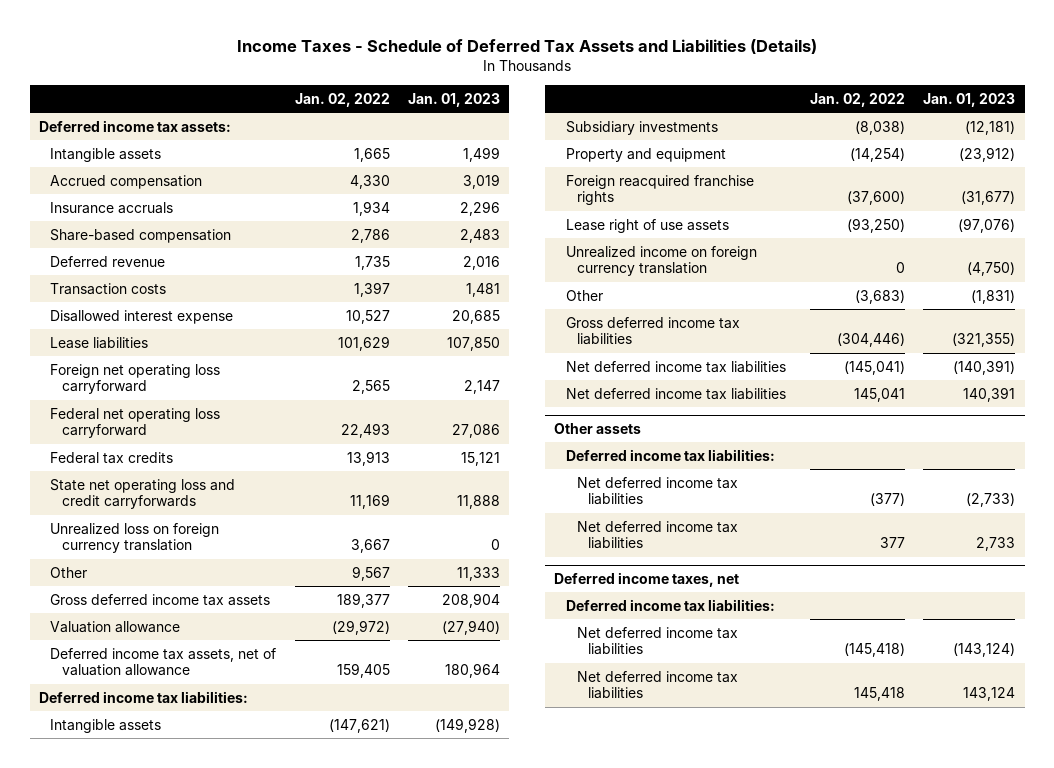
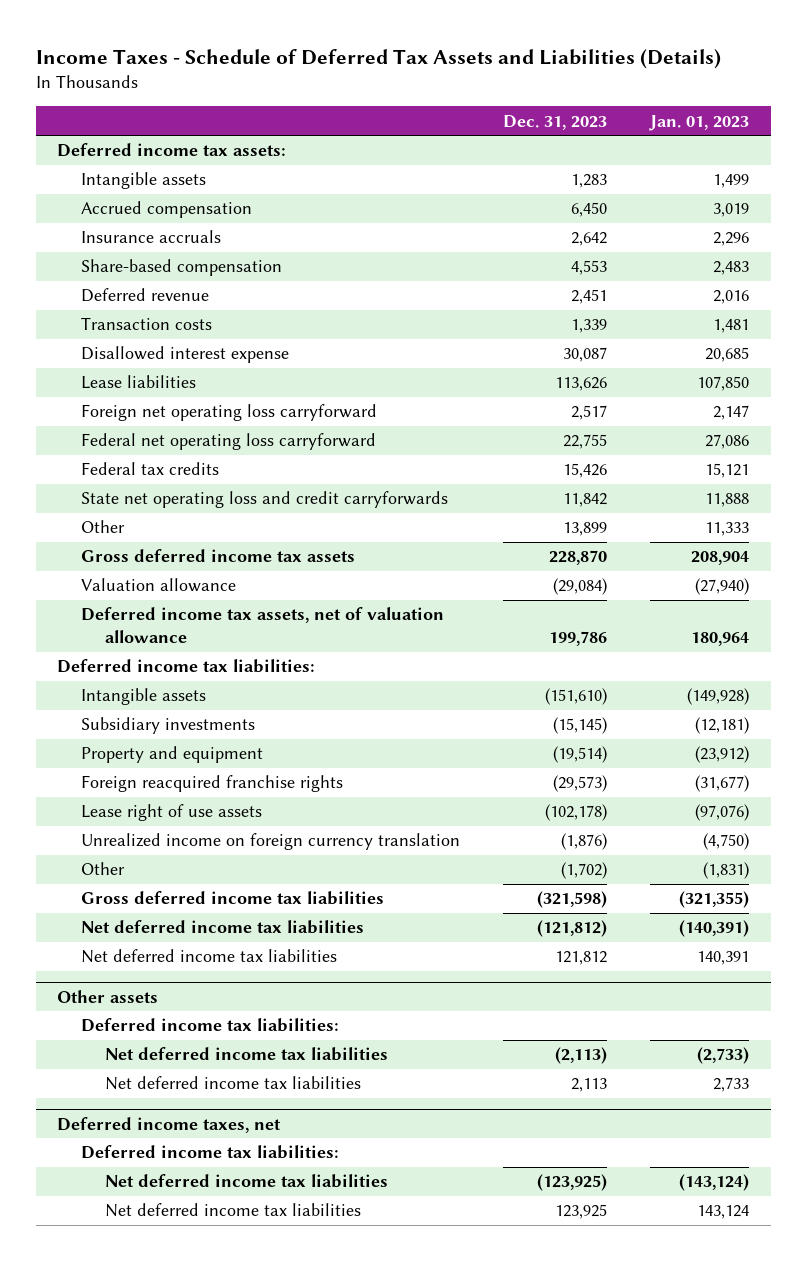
- | Jan. 02, 2022 | Jan. 01, 2023
+ | Dec. 31, 2023 | Jan. 01, 2023
- Unrealized loss on foreign currency translation | 3,667 | 0

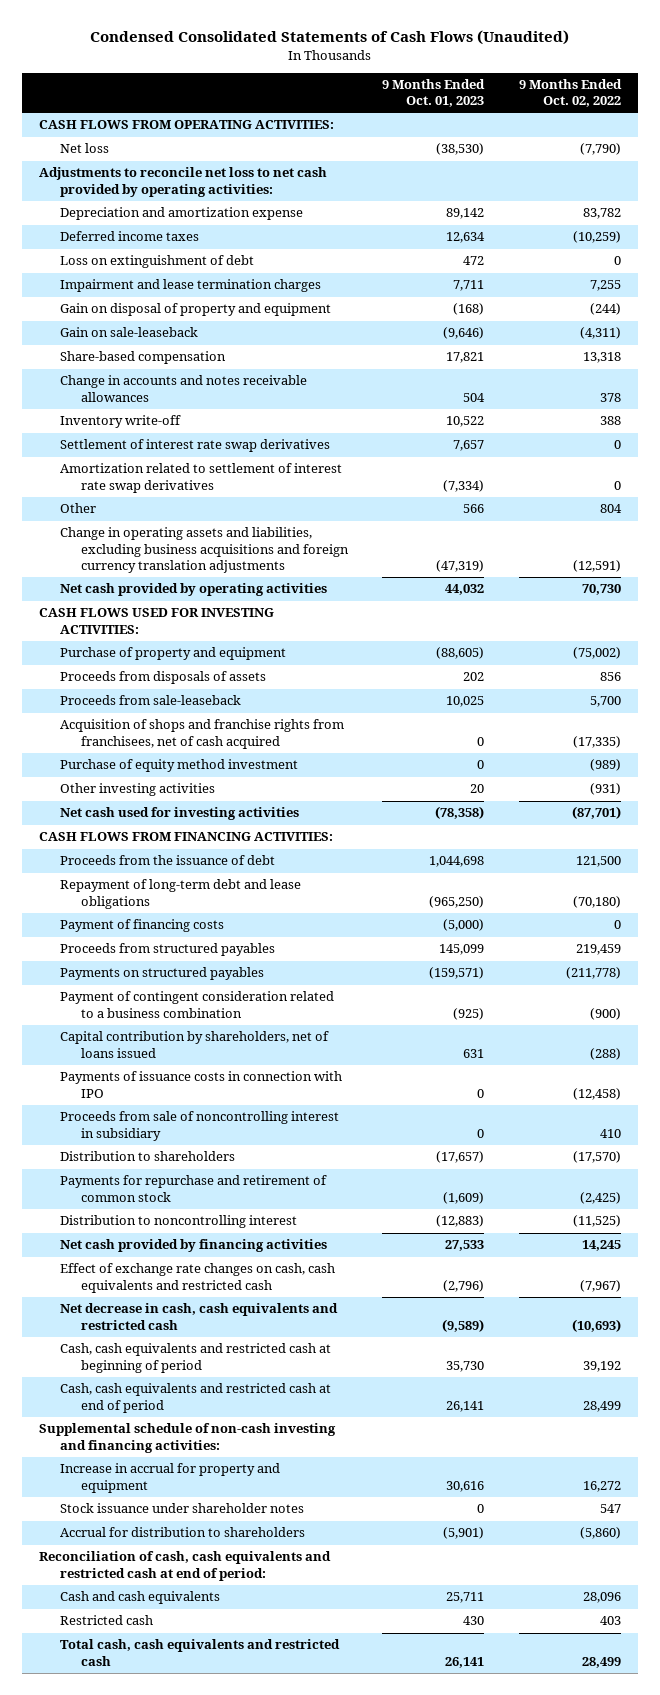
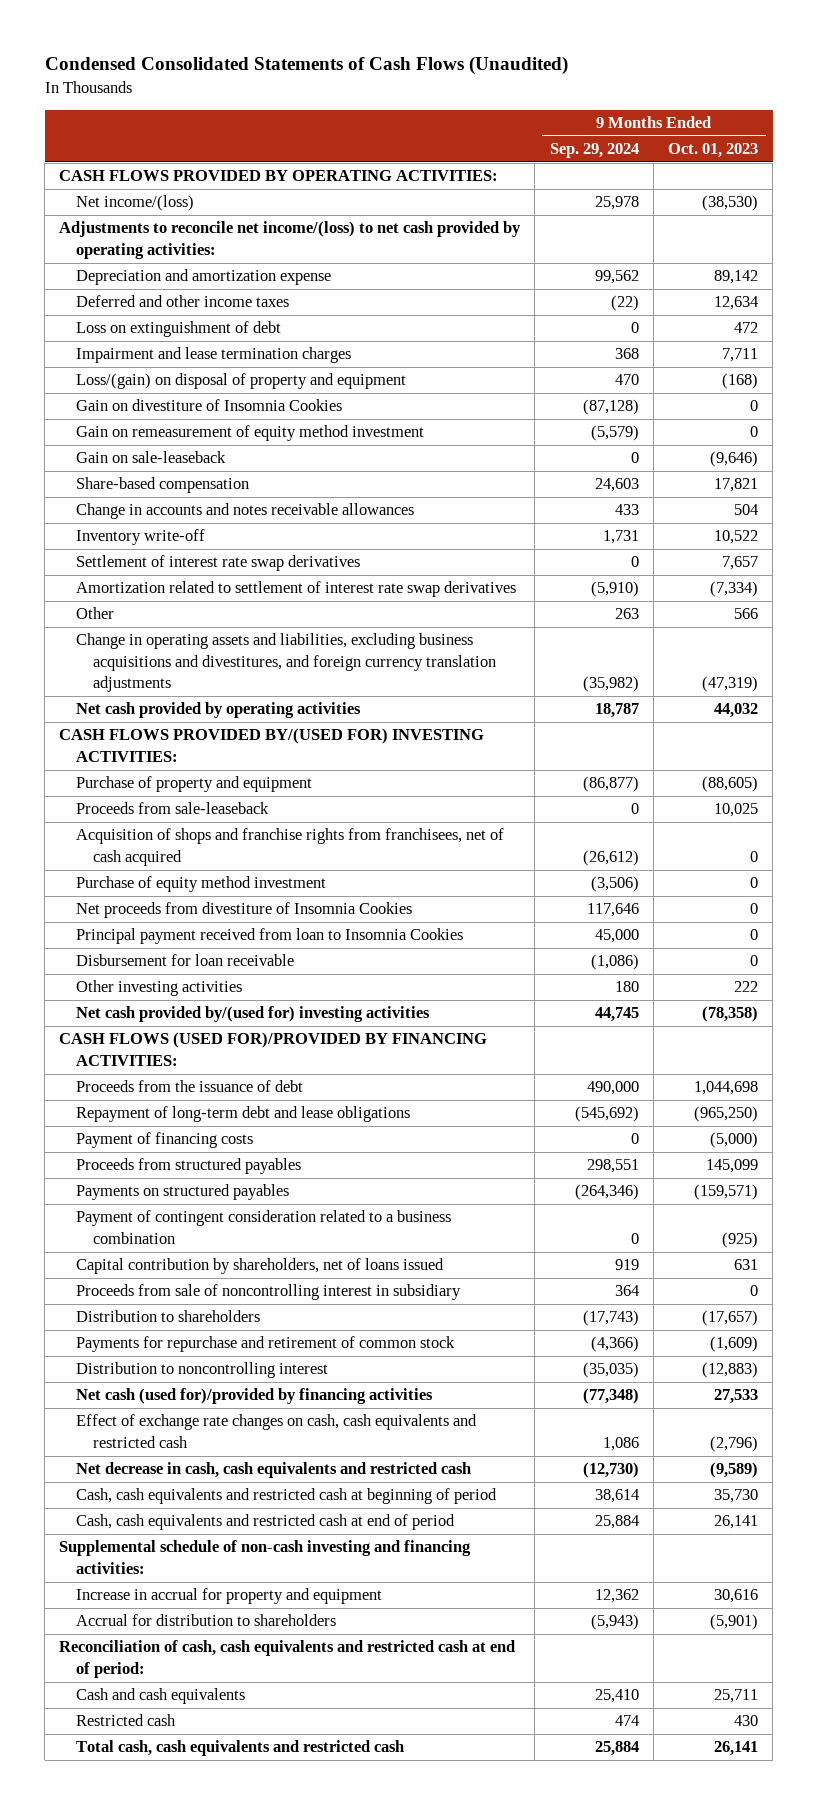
- | 9 Months Ended Oct. 01, 2023 | 9 Months Ended Oct. 02, 2022
+ | 9 Months Ended Sep. 29, 2024 | 9 Months Ended Oct. 01, 2023
- CASH FLOWS FROM OPERATING ACTIVITIES:
- Net loss | (38,530) | (7,790)
- Adjustments to reconcile net loss to net cash provided by operating activities:
+ CASH FLOWS PROVIDED BY OPERATING ACTIVITIES:
+ Net income/(loss) | 25,978 | (38,530)
+ Adjustments to reconcile net income/(loss) to net cash provided by operating activities:
- Deferred income taxes | 12,634 | (10,259)
+ Deferred and other income taxes | (22) | 12,634
- Gain on disposal of property and equipment | (168) | (244)
+ Loss/(gain) on disposal of property and equipment | 470 | (168)
+ Gain on divestiture of Insomnia Cookies | (87,128) | 0
+ Gain on remeasurement of equity method investment | (5,579) | 0
- Change in operating assets and liabilities, excluding business acquisitions and foreign currency translation adjustments | (47,319) | (12,591)
+ Change in operating assets and liabilities, excluding business acquisitions and divestitures, and foreign currency translation adjustments | (35,982) | (47,319)
- CASH FLOWS USED FOR INVESTING ACTIVITIES:
+ CASH FLOWS PROVIDED BY/(USED FOR) INVESTING ACTIVITIES:
- Proceeds from disposals of assets | 202 | 856
- Other investing activities | 20 | (931)
- Net cash used for investing activities | (78,358) | (87,701)
- CASH FLOWS FROM FINANCING ACTIVITIES:
+ Net proceeds from divestiture of Insomnia Cookies | 117,646 | 0
+ Principal payment received from loan to Insomnia Cookies | 45,000 | 0
+ Disbursement for loan receivable | (1,086) | 0
+ Other investing activities | 180 | 222
+ Net cash provided by/(used for) investing activities | 44,745 | (78,358)
+ CASH FLOWS (USED FOR)/PROVIDED BY FINANCING ACTIVITIES:
- Payments of issuance costs in connection with IPO | 0 | (12,458)
- Net cash provided by financing activities | 27,533 | 14,245
+ Net cash (used for)/provided by financing activities | (77,348) | 27,533
- Stock issuance under shareholder notes | 0 | 547

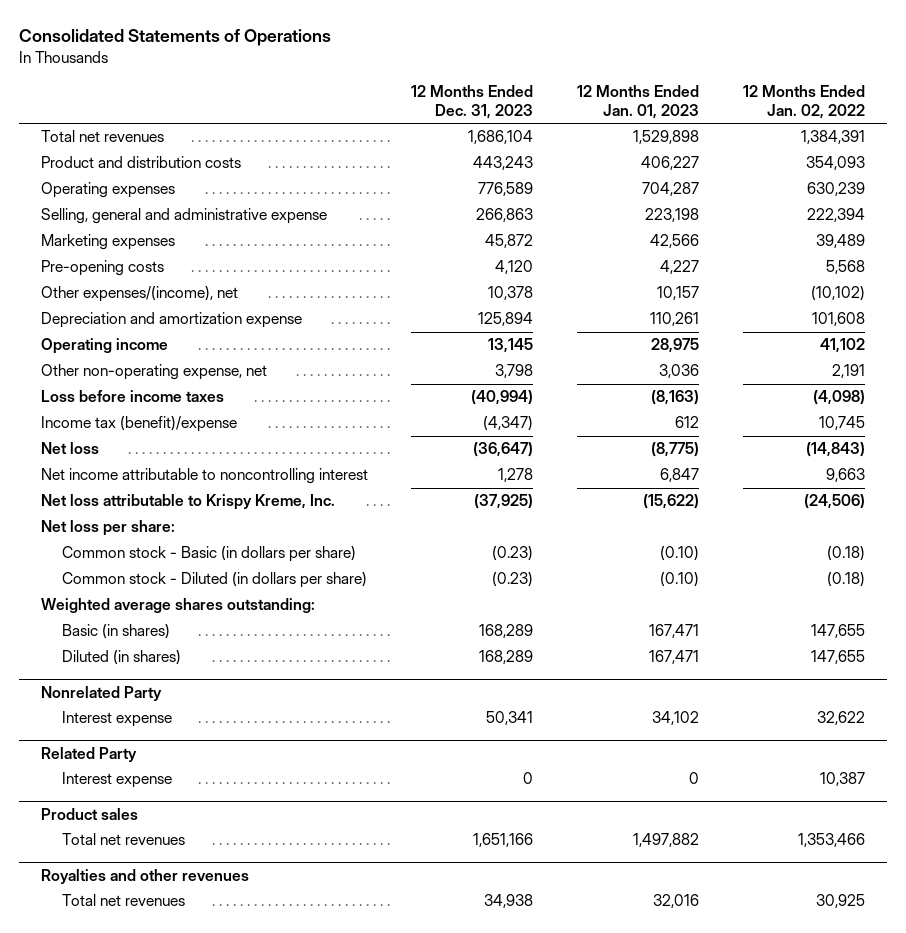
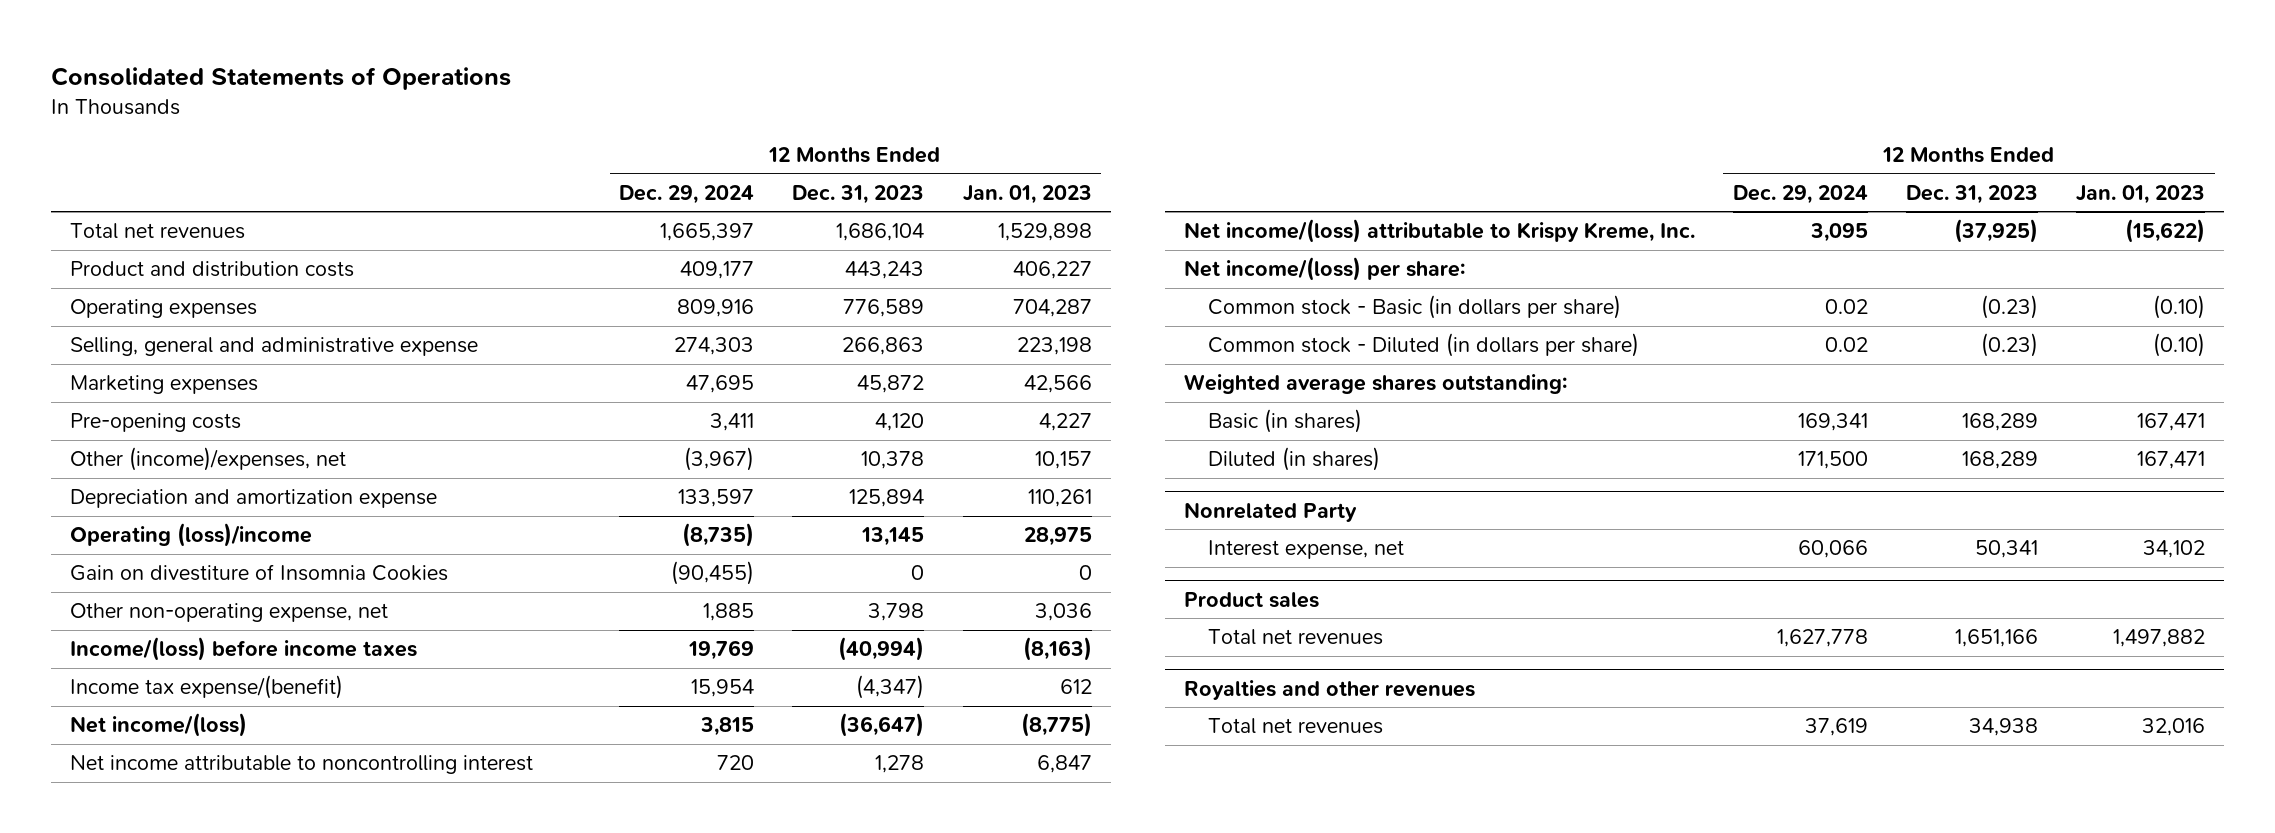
- | 12 Months Ended Dec. 31, 2023 | 12 Months Ended Jan. 01, 2023 | 12 Months Ended Jan. 02, 2022
+ | 12 Months Ended Dec. 29, 2024 | 12 Months Ended Dec. 31, 2023 | 12 Months Ended Jan. 01, 2023
- Other expenses/(income), net | 10,378 | 10,157 | (10,102)
+ Other (income)/expenses, net | (3,967) | 10,378 | 10,157
- Operating income | 13,145 | 28,975 | 41,102
+ Operating (loss)/income | (8,735) | 13,145 | 28,975
+ Gain on divestiture of Insomnia Cookies | (90,455) | 0 | 0
- Loss before income taxes | (40,994) | (8,163) | (4,098)
- Income tax (benefit)/expense | (4,347) | 612 | 10,745
- Net loss | (36,647) | (8,775) | (14,843)
+ Income/(loss) before income taxes | 19,769 | (40,994) | (8,163)
+ Income tax expense/(benefit) | 15,954 | (4,347) | 612
+ Net income/(loss) | 3,815 | (36,647) | (8,775)
- Net loss attributable to Krispy Kreme, Inc. | (37,925) | (15,622) | (24,506)
- Net loss per share:
+ Net income/(loss) attributable to Krispy Kreme, Inc. | 3,095 | (37,925) | (15,622)
+ Net income/(loss) per share:
@ Nonrelated Party
- Interest expense | 50,341 | 34,102 | 32,622
- Related Party
- Interest expense | 0 | 0 | 10,387
@ Nonrelated Party
+ Interest expense, net | 60,066 | 50,341 | 34,102

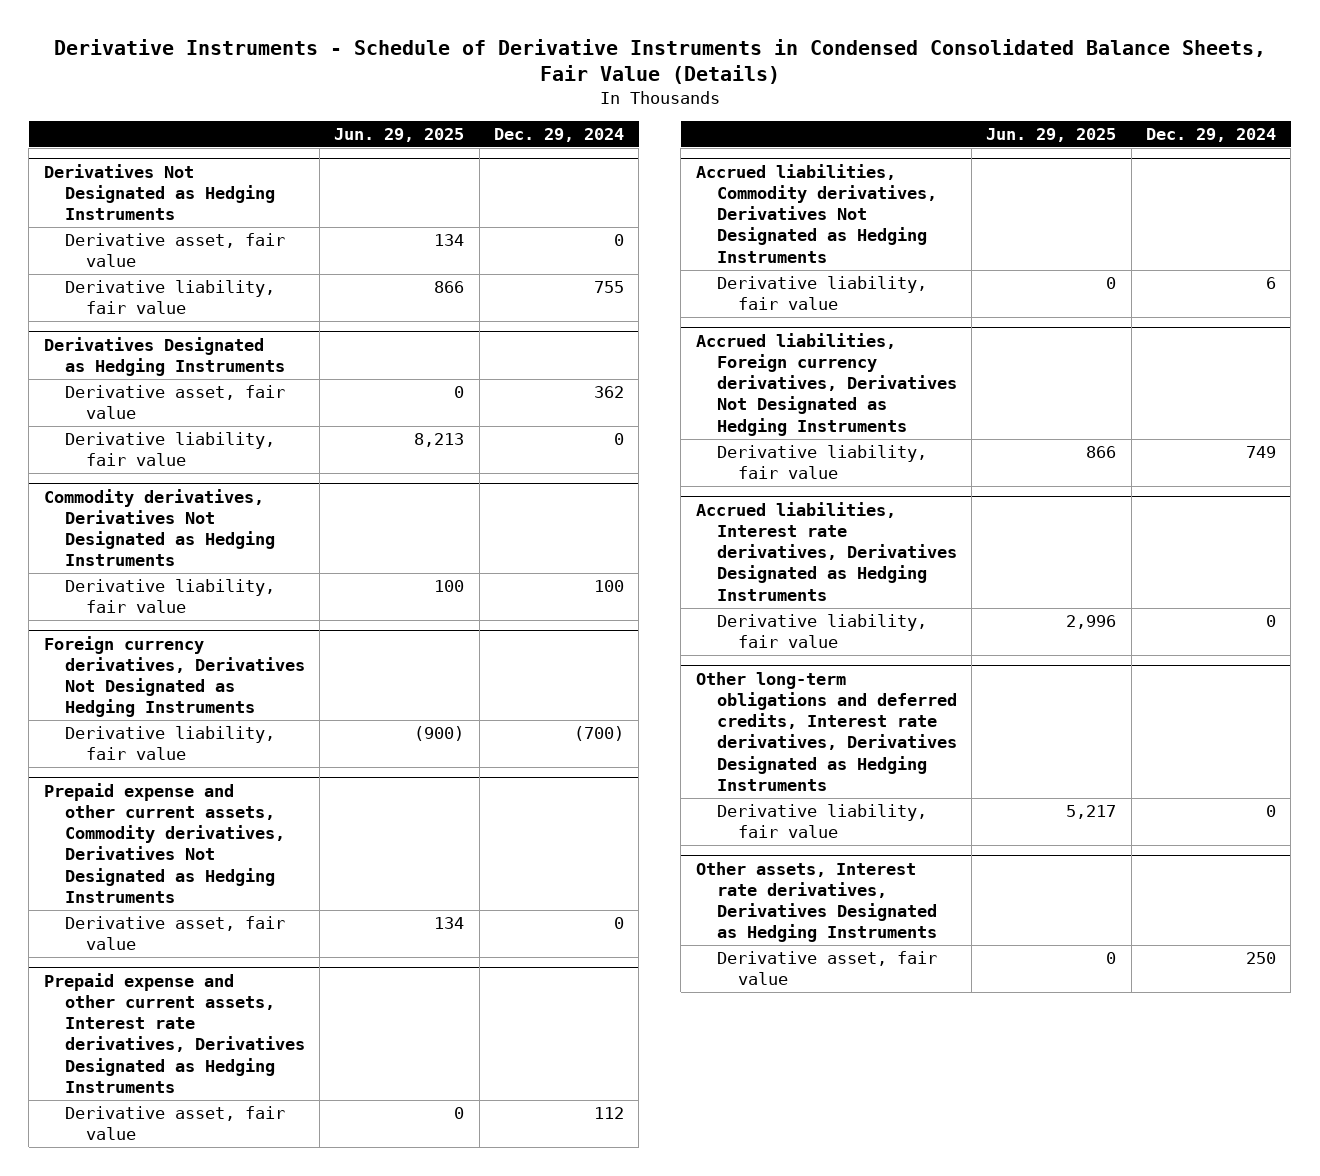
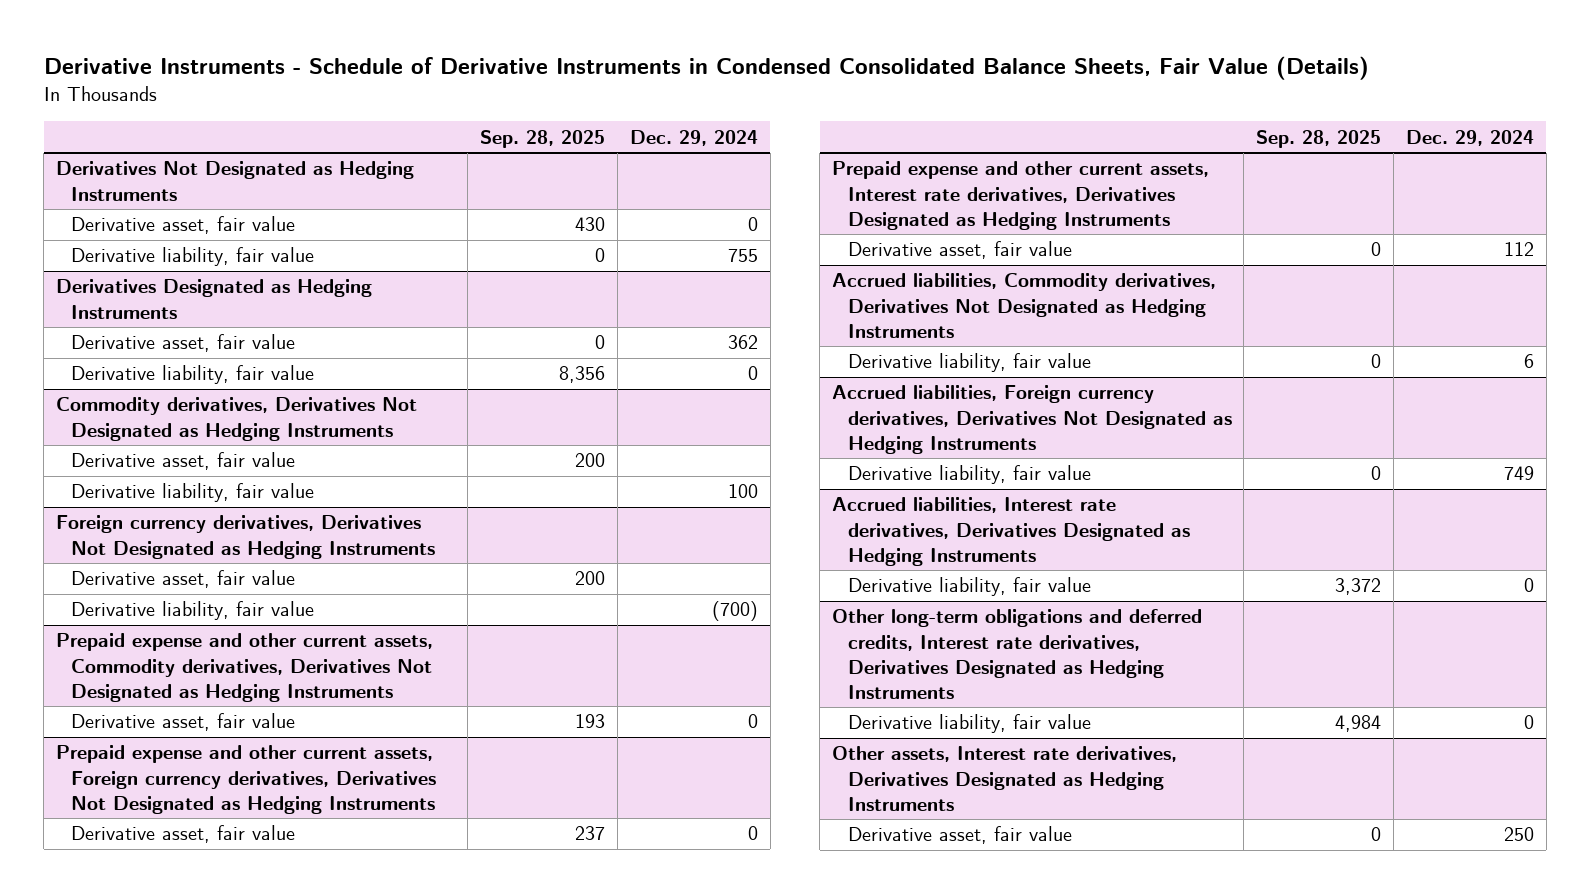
- | Jun. 29, 2025 | Dec. 29, 2024
+ | Sep. 28, 2025 | Dec. 29, 2024
@ Commodity derivatives, Derivatives Not Designated as Hedging Instruments
+ Derivative asset, fair value | 200 |
@ Foreign currency derivatives, Derivatives Not Designated as Hedging Instruments
+ Derivative asset, fair value | 200 |
+ Prepaid expense and other current assets, Foreign currency derivatives, Derivatives Not Designated as Hedging Instruments
+ Derivative asset, fair value | 237 | 0

